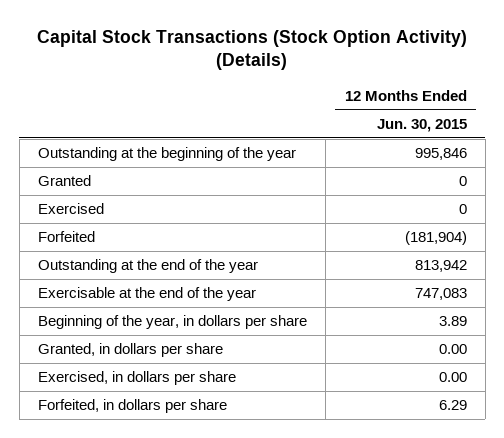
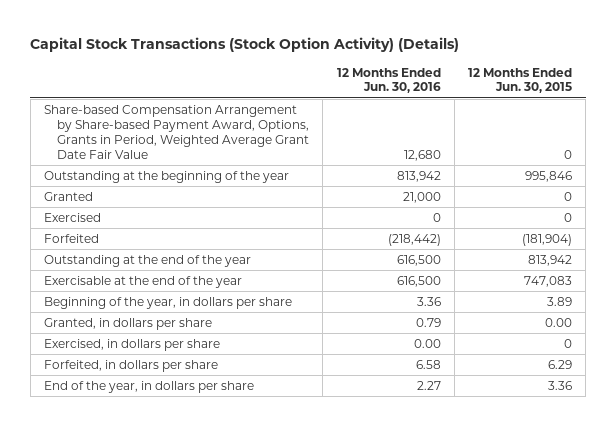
- | 12 Months Ended Jun. 30, 2015
+ | 12 Months Ended Jun. 30, 2016 | 12 Months Ended Jun. 30, 2015
+ Share-based Compensation Arrangement by Share-based Payment Award, Options, Grants in Period, Weighted Average Grant Date Fair Value | 12,680 | 0
- Exercised, in dollars per share | 0.00
+ Exercised, in dollars per share | 0.00 | 0
+ End of the year, in dollars per share | 2.27 | 3.36

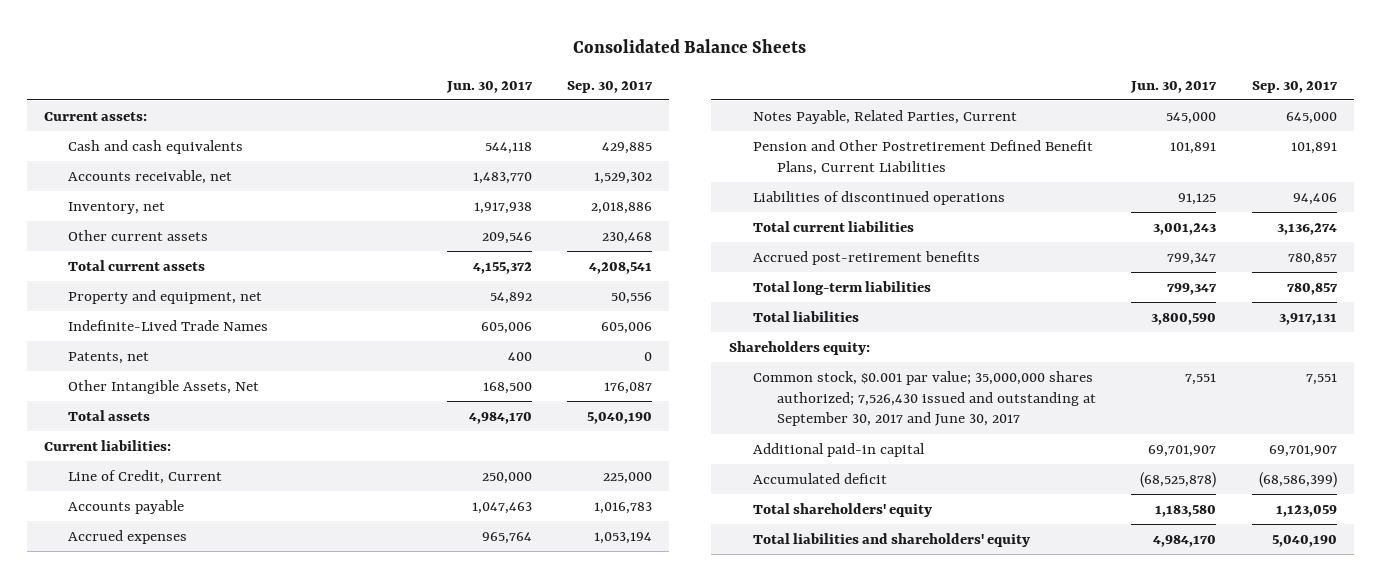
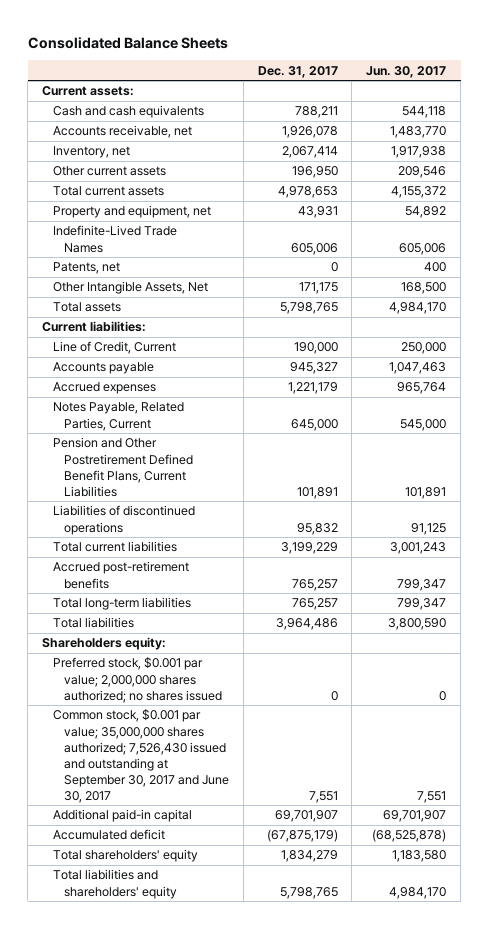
- | Jun. 30, 2017 | Sep. 30, 2017
+ | Dec. 31, 2017 | Jun. 30, 2017
+ Preferred stock, $0.001 par value; 2,000,000 shares authorized; no shares issued | 0 | 0

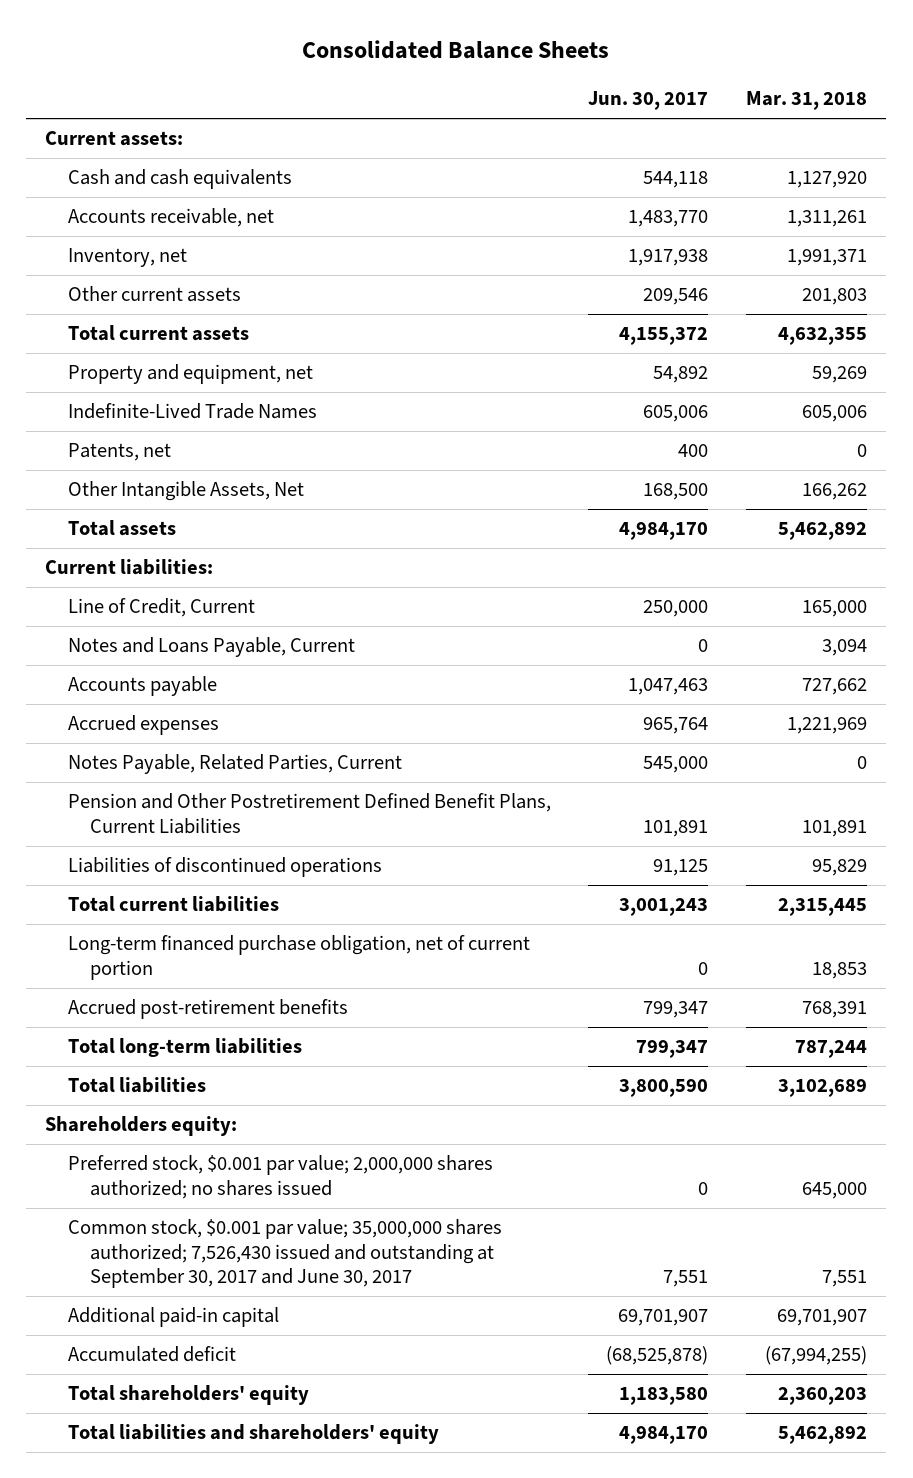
- | Dec. 31, 2017 | Jun. 30, 2017
+ | Jun. 30, 2017 | Mar. 31, 2018
+ Notes and Loans Payable, Current | 0 | 3,094
+ Long-term financed purchase obligation, net of current portion | 0 | 18,853

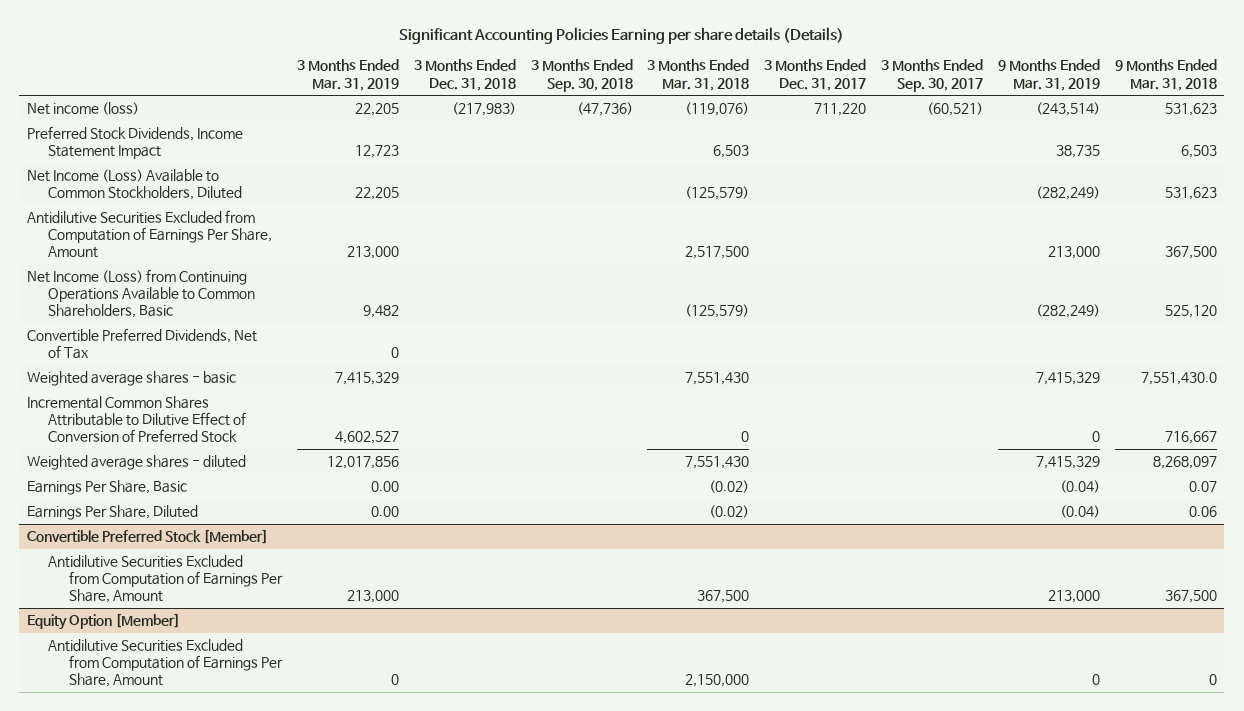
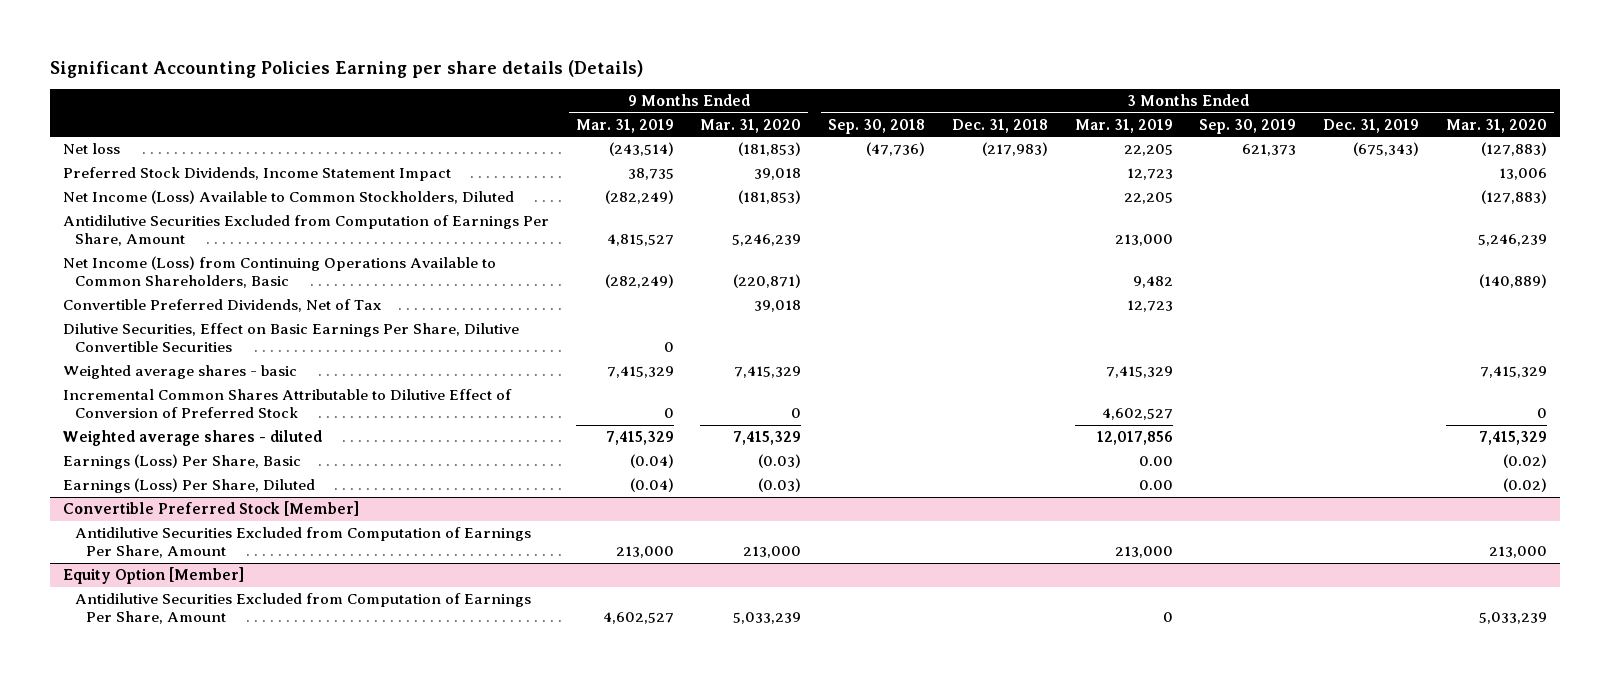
- | 3 Months Ended Mar. 31, 2019 | 3 Months Ended Dec. 31, 2018 | 3 Months Ended Sep. 30, 2018 | 3 Months Ended Mar. 31, 2018 | 3 Months Ended Dec. 31, 2017 | 3 Months Ended Sep. 30, 2017 | 9 Months Ended Mar. 31, 2019 | 9 Months Ended Mar. 31, 2018
+ | 9 Months Ended Mar. 31, 2019 | 9 Months Ended Mar. 31, 2020 | 3 Months Ended Sep. 30, 2018 | 3 Months Ended Dec. 31, 2018 | 3 Months Ended Mar. 31, 2019 | 3 Months Ended Sep. 30, 2019 | 3 Months Ended Dec. 31, 2019 | 3 Months Ended Mar. 31, 2020
- Net income (loss) | 22,205 | (217,983) | (47,736) | (119,076) | 711,220 | (60,521) | (243,514) | 531,623
+ Net loss | (243,514) | (181,853) | (47,736) | (217,983) | 22,205 | 621,373 | (675,343) | (127,883)
- Antidilutive Securities Excluded from Computation of Earnings Per Share, Amount | 213,000 | | | 2,517,500 | | | 213,000 | 367,500
+ Antidilutive Securities Excluded from Computation of Earnings Per Share, Amount | 4,815,527 | 5,246,239 | | | 213,000 | | | 5,246,239
- Convertible Preferred Dividends, Net of Tax | 0 | | | | | | |
+ Convertible Preferred Dividends, Net of Tax | | 39,018 | | | 12,723 | | |
+ Dilutive Securities, Effect on Basic Earnings Per Share, Dilutive Convertible Securities | 0 | | | | | | |
- Earnings Per Share, Basic | 0.00 | | | (0.02) | | | (0.04) | 0.07
- Earnings Per Share, Diluted | 0.00 | | | (0.02) | | | (0.04) | 0.06
+ Earnings (Loss) Per Share, Basic | (0.04) | (0.03) | | | 0.00 | | | (0.02)
+ Earnings (Loss) Per Share, Diluted | (0.04) | (0.03) | | | 0.00 | | | (0.02)
@ Equity Option [Member]
- Antidilutive Securities Excluded from Computation of Earnings Per Share, Amount | 0 | | | 2,150,000 | | | 0 | 0
+ Antidilutive Securities Excluded from Computation of Earnings Per Share, Amount | 4,602,527 | 5,033,239 | | | 0 | | | 5,033,239

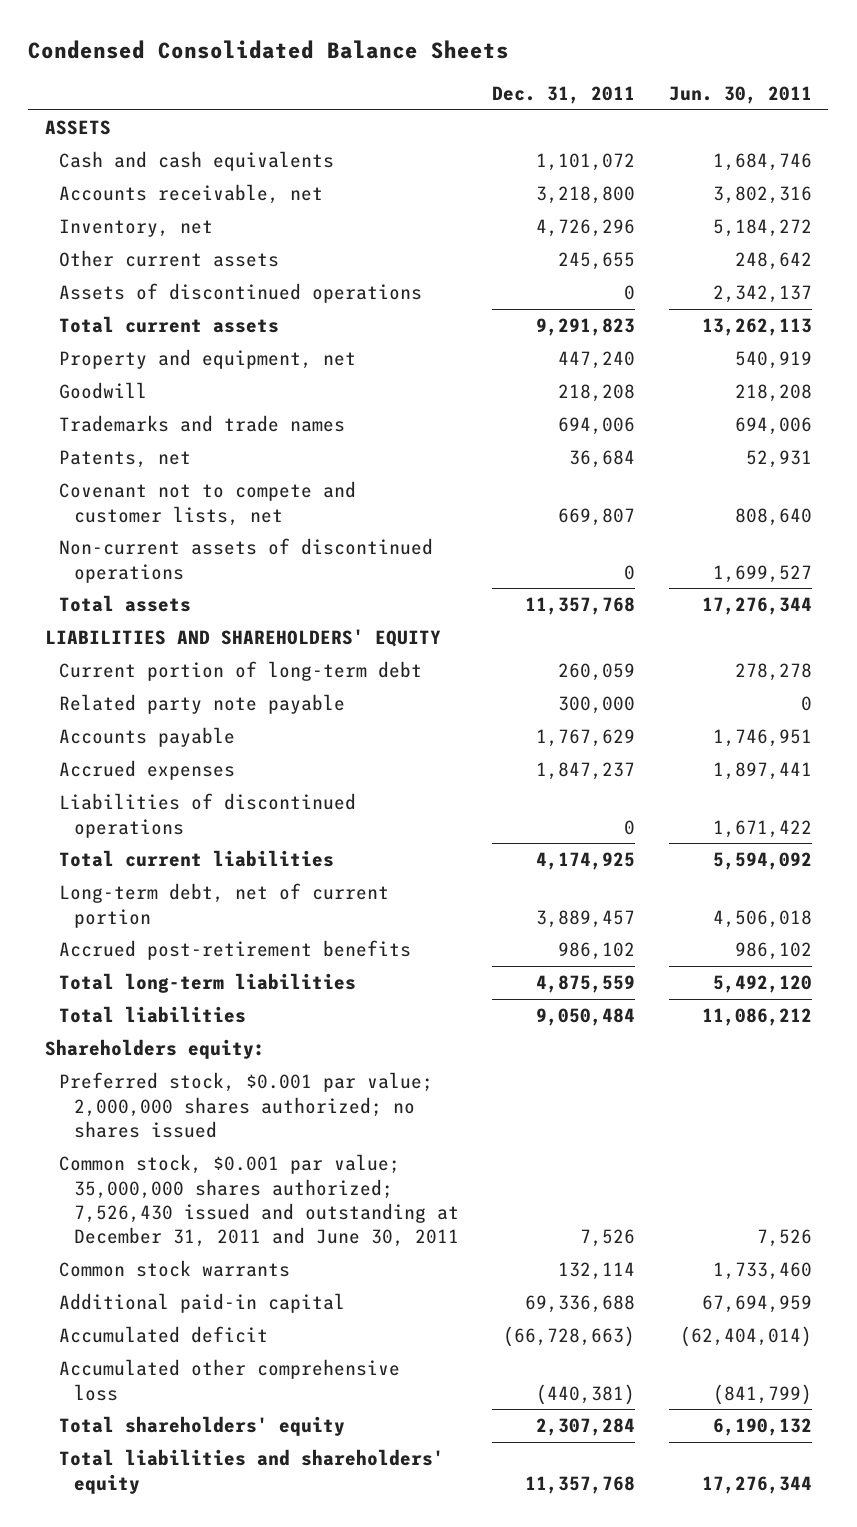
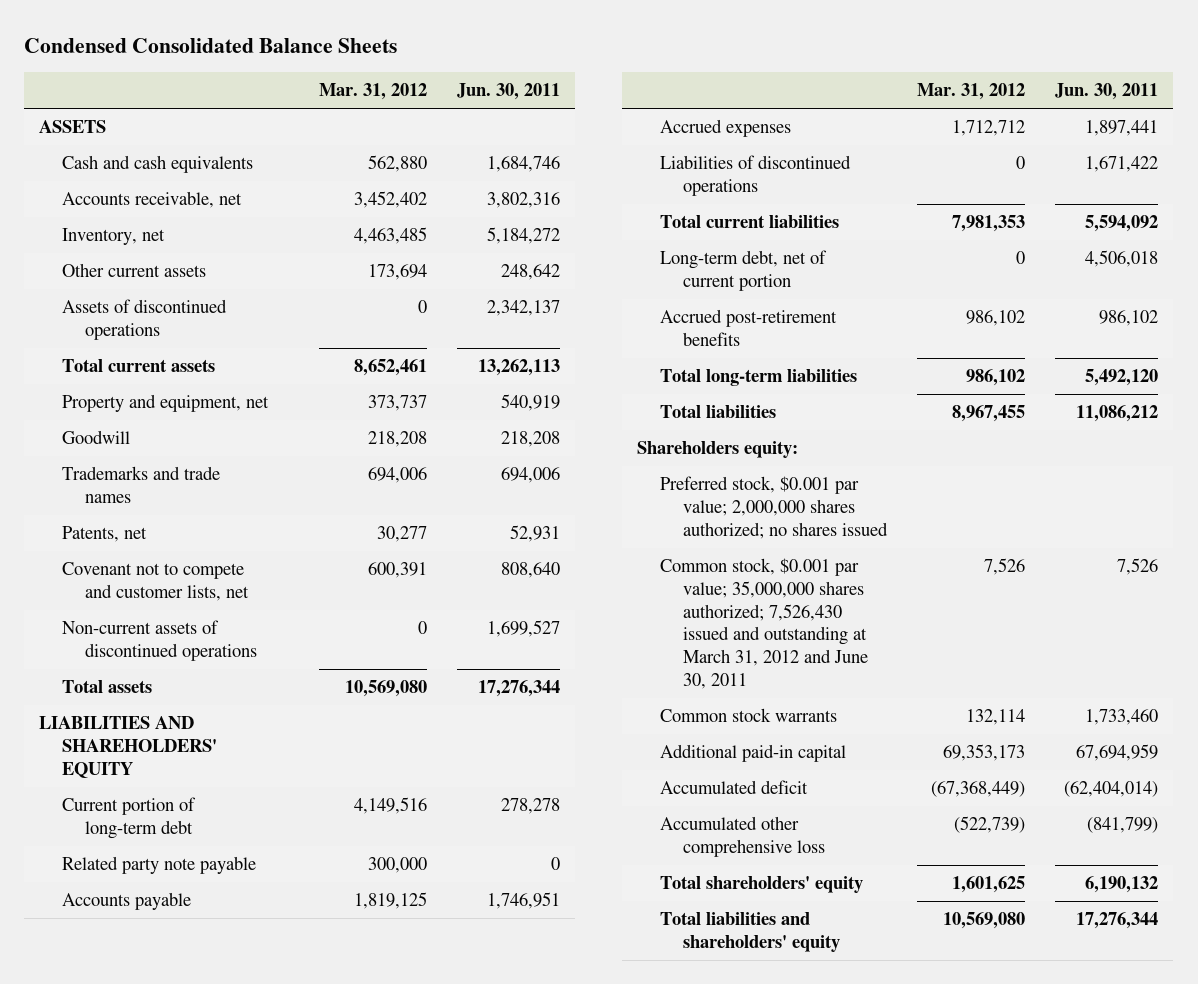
- | Dec. 31, 2011 | Jun. 30, 2011
+ | Mar. 31, 2012 | Jun. 30, 2011
- Common stock, $0.001 par value; 35,000,000 shares authorized; 7,526,430 issued and outstanding at December 31, 2011 and June 30, 2011 | 7,526 | 7,526
+ Common stock, $0.001 par value; 35,000,000 shares authorized; 7,526,430 issued and outstanding at March 31, 2012 and June 30, 2011 | 7,526 | 7,526

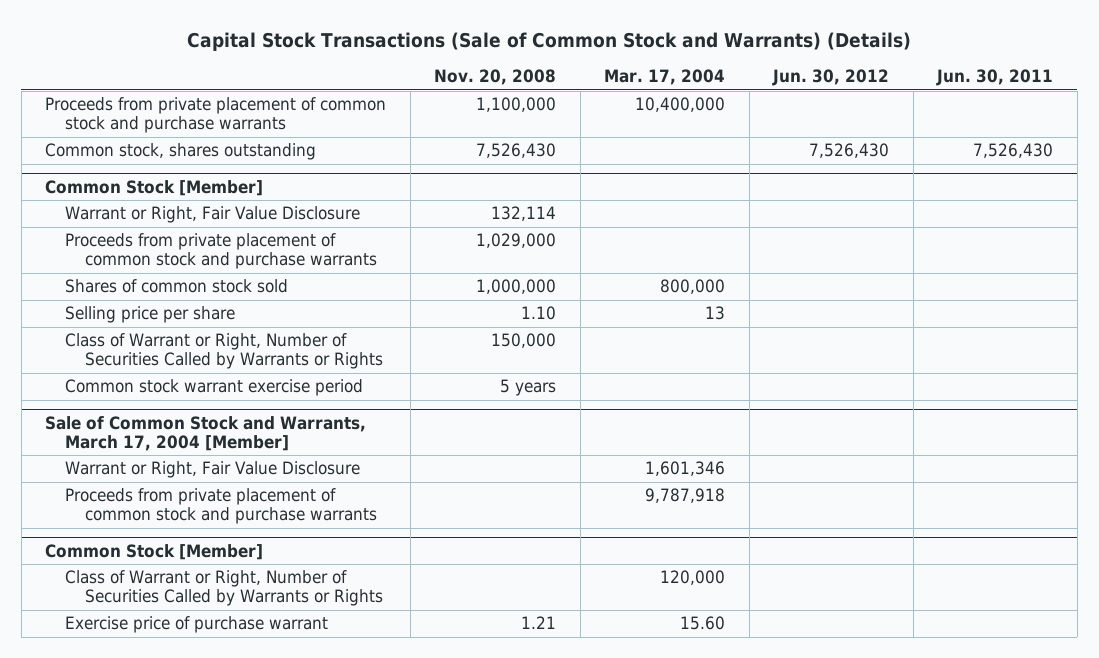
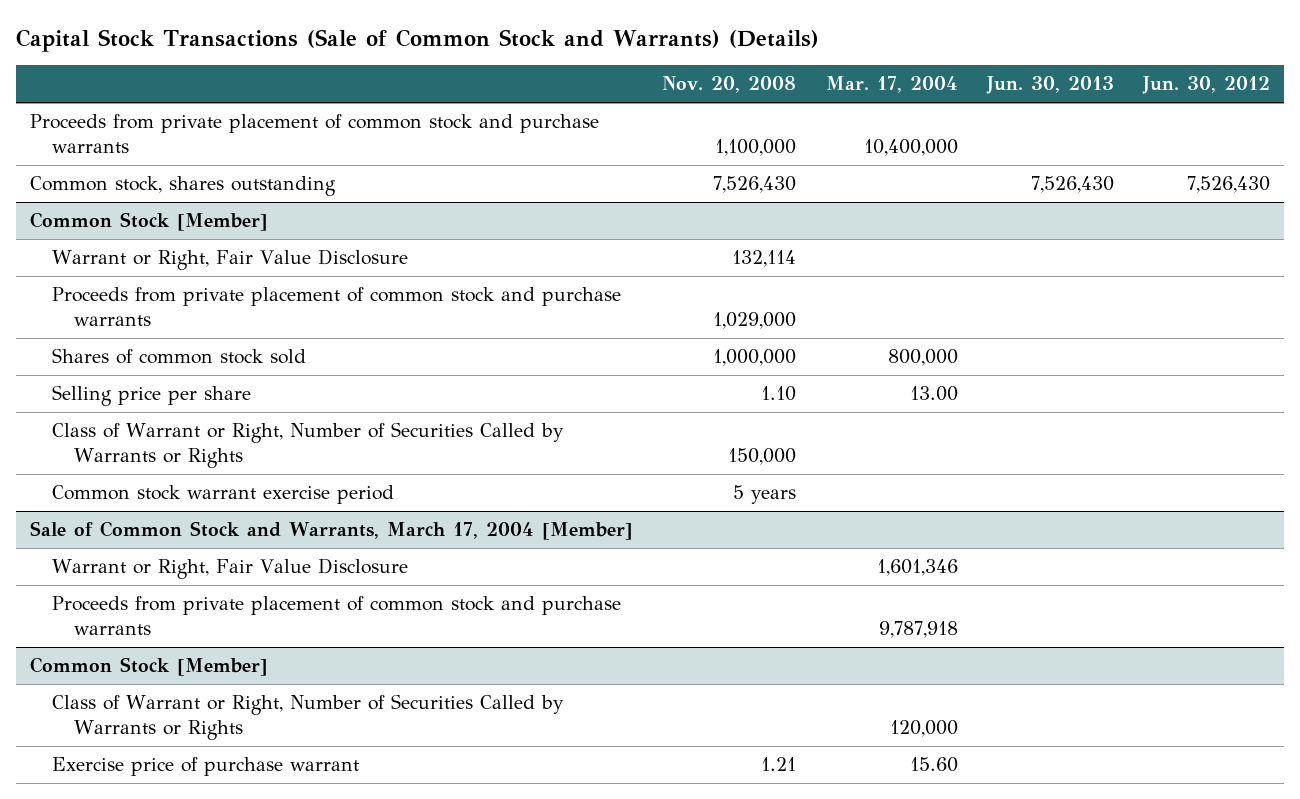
- | Nov. 20, 2008 | Mar. 17, 2004 | Jun. 30, 2012 | Jun. 30, 2011
+ | Nov. 20, 2008 | Mar. 17, 2004 | Jun. 30, 2013 | Jun. 30, 2012
@ Common Stock [Member]
- Selling price per share | 1.10 | 13 | |
+ Selling price per share | 1.10 | 13.00 | |

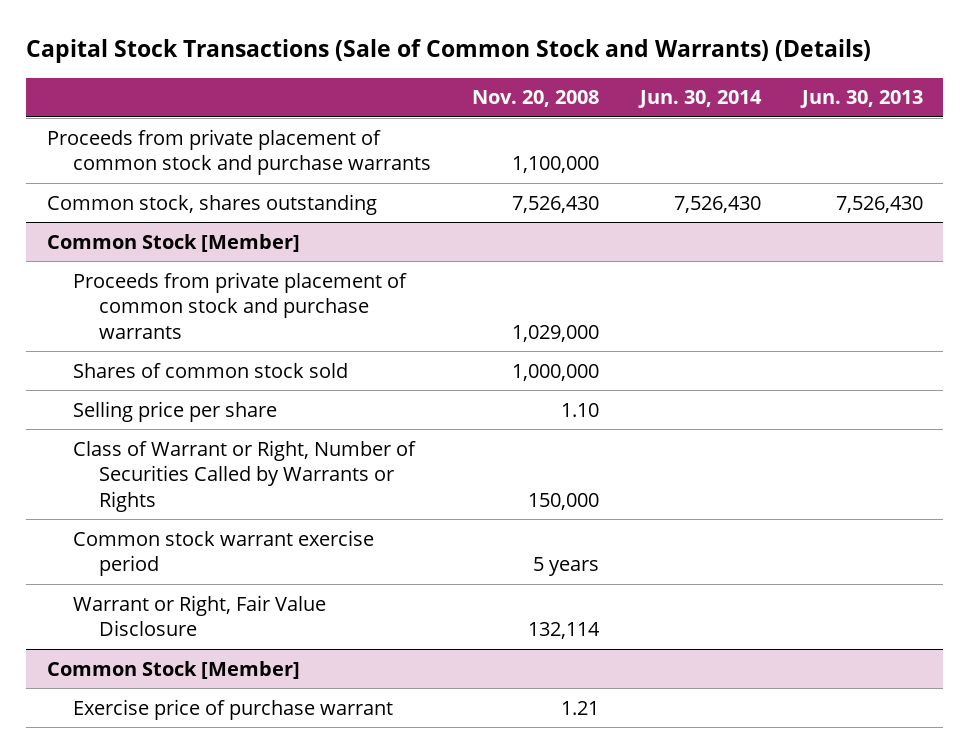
- | Nov. 20, 2008 | Mar. 17, 2004 | Jun. 30, 2013 | Jun. 30, 2012
+ | Nov. 20, 2008 | Jun. 30, 2014 | Jun. 30, 2013
- Sale of Common Stock and Warrants, March 17, 2004 [Member]
- Warrant or Right, Fair Value Disclosure | | 1,601,346 | |
- Proceeds from private placement of common stock and purchase warrants | | 9,787,918 | |
@ Common Stock [Member]
moved down: Warrant or Right, Fair Value Disclosure | 132,114 | |
- Class of Warrant or Right, Number of Securities Called by Warrants or Rights | | 120,000 | |

